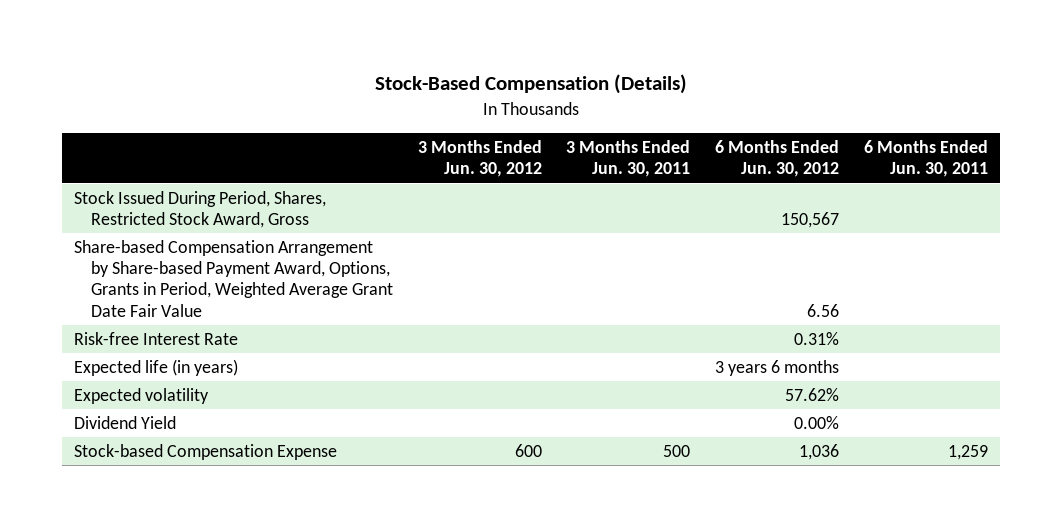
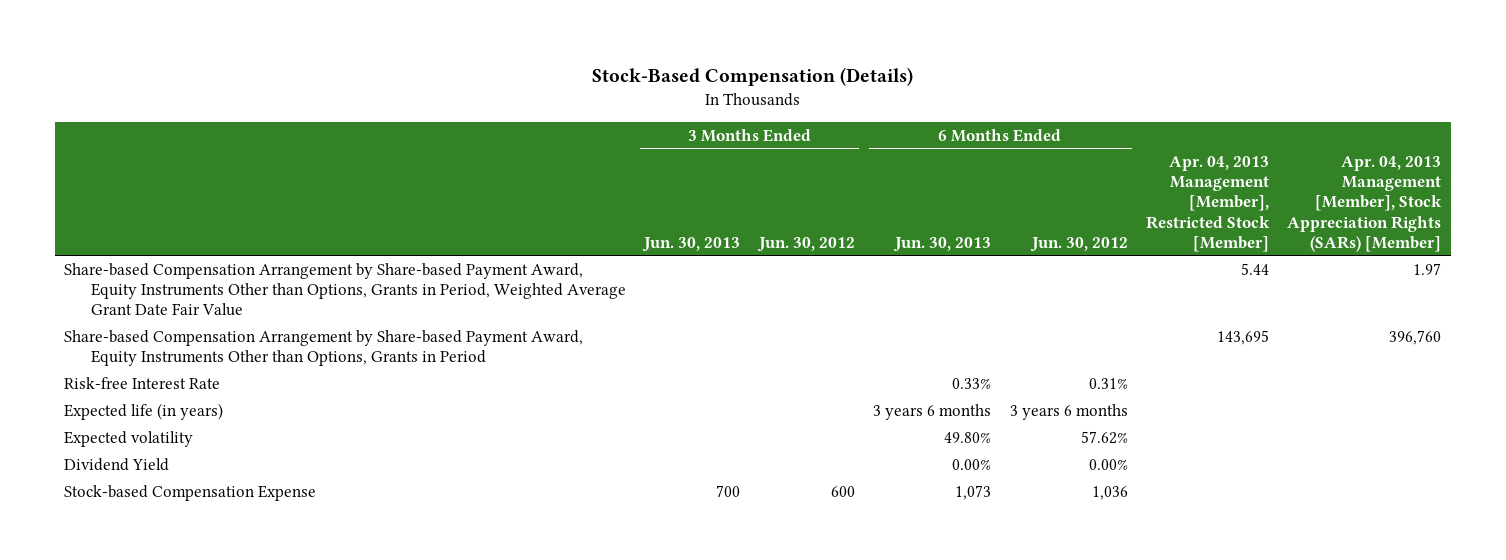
- | 3 Months Ended Jun. 30, 2012 | 3 Months Ended Jun. 30, 2011 | 6 Months Ended Jun. 30, 2012 | 6 Months Ended Jun. 30, 2011
+ | 3 Months Ended Jun. 30, 2013 | 3 Months Ended Jun. 30, 2012 | 6 Months Ended Jun. 30, 2013 | 6 Months Ended Jun. 30, 2012 | Apr. 04, 2013 Management [Member], Restricted Stock [Member] | Apr. 04, 2013 Management [Member], Stock Appreciation Rights (SARs) [Member]
- Stock Issued During Period, Shares, Restricted Stock Award, Gross | | | 150,567 |
- Share-based Compensation Arrangement by Share-based Payment Award, Options, Grants in Period, Weighted Average Grant Date Fair Value | | | 6.56 |
+ Share-based Compensation Arrangement by Share-based Payment Award, Equity Instruments Other than Options, Grants in Period, Weighted Average Grant Date Fair Value | | | | | 5.44 | 1.97
+ Share-based Compensation Arrangement by Share-based Payment Award, Equity Instruments Other than Options, Grants in Period | | | | | 143,695 | 396,760

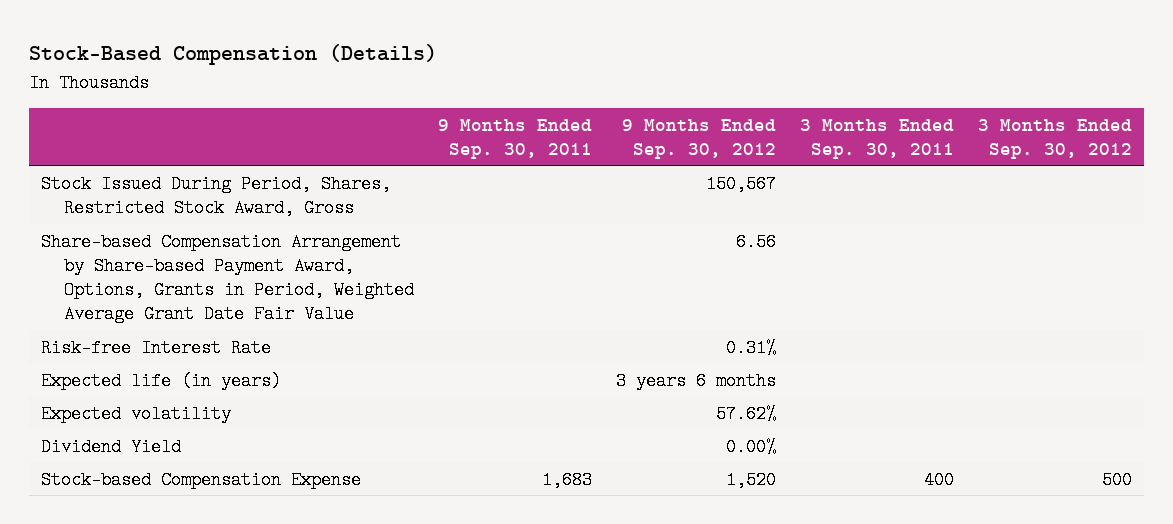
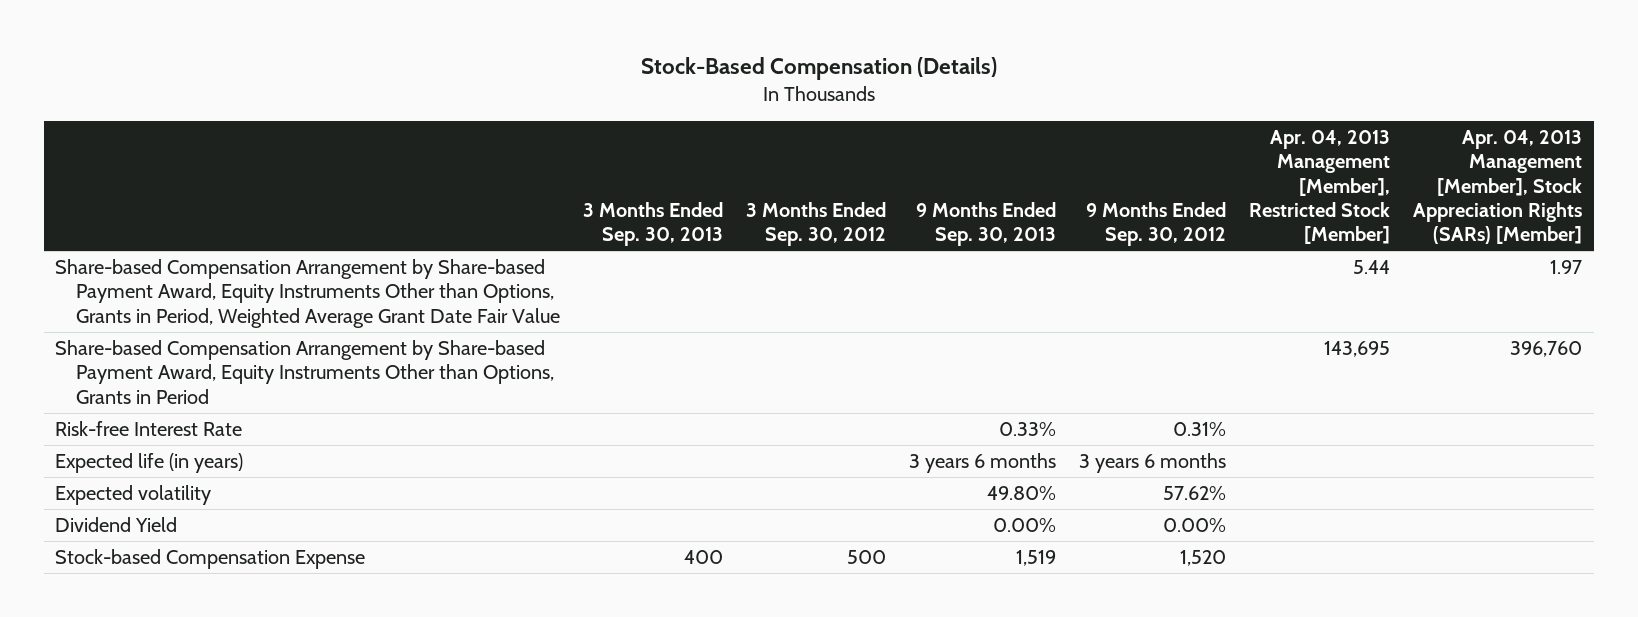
- | 9 Months Ended Sep. 30, 2011 | 9 Months Ended Sep. 30, 2012 | 3 Months Ended Sep. 30, 2011 | 3 Months Ended Sep. 30, 2012
+ | 3 Months Ended Sep. 30, 2013 | 3 Months Ended Sep. 30, 2012 | 9 Months Ended Sep. 30, 2013 | 9 Months Ended Sep. 30, 2012 | Apr. 04, 2013 Management [Member], Restricted Stock [Member] | Apr. 04, 2013 Management [Member], Stock Appreciation Rights (SARs) [Member]
- Stock Issued During Period, Shares, Restricted Stock Award, Gross | | 150,567 | |
- Share-based Compensation Arrangement by Share-based Payment Award, Options, Grants in Period, Weighted Average Grant Date Fair Value | | 6.56 | |
+ Share-based Compensation Arrangement by Share-based Payment Award, Equity Instruments Other than Options, Grants in Period, Weighted Average Grant Date Fair Value | | | | | 5.44 | 1.97
+ Share-based Compensation Arrangement by Share-based Payment Award, Equity Instruments Other than Options, Grants in Period | | | | | 143,695 | 396,760

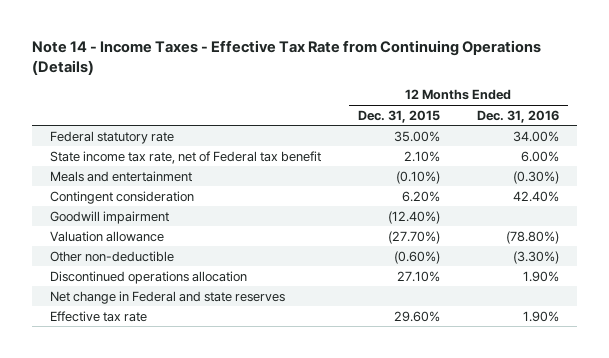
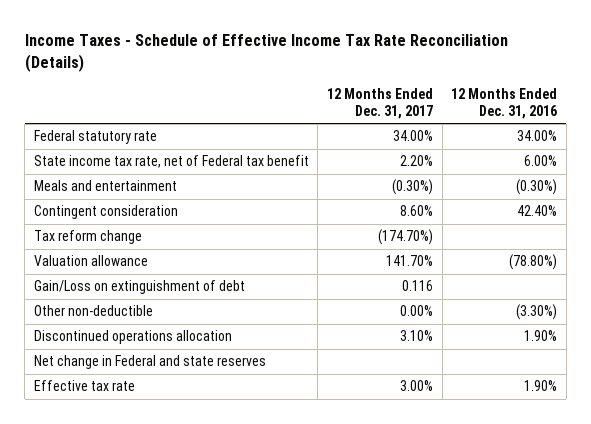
- Note 14 - Income Taxes - Effective Tax Rate from Continuing Operations (Details)
+ Income Taxes - Schedule of Effective Income Tax Rate Reconciliation (Details)
- | 12 Months Ended Dec. 31, 2015 | 12 Months Ended Dec. 31, 2016
+ | 12 Months Ended Dec. 31, 2017 | 12 Months Ended Dec. 31, 2016
- Goodwill impairment | (12.40%) |
+ Tax reform change | (174.70%) |
+ Gain/Loss on extinguishment of debt | 0.116 |

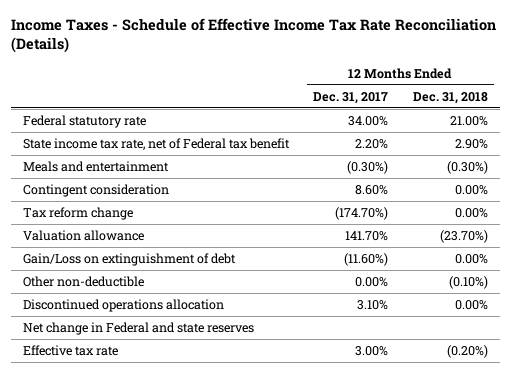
- | 12 Months Ended Dec. 31, 2017 | 12 Months Ended Dec. 31, 2016
+ | 12 Months Ended Dec. 31, 2017 | 12 Months Ended Dec. 31, 2018
- Gain/Loss on extinguishment of debt | 0.116 |
+ Gain/Loss on extinguishment of debt | (11.60%) | 0.00%

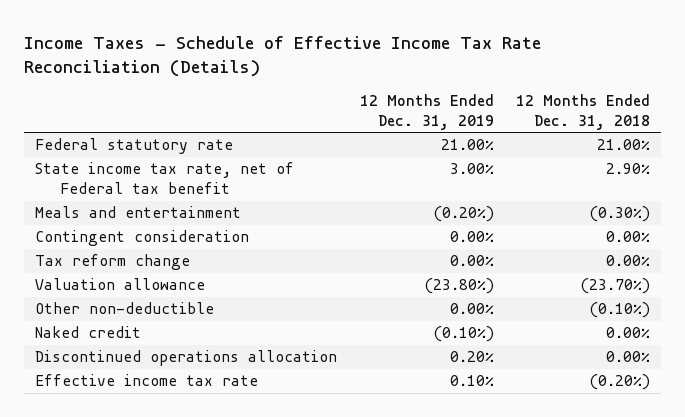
- | 12 Months Ended Dec. 31, 2017 | 12 Months Ended Dec. 31, 2018
+ | 12 Months Ended Dec. 31, 2019 | 12 Months Ended Dec. 31, 2018
- Gain/Loss on extinguishment of debt | (11.60%) | 0.00%
+ Naked credit | (0.10%) | 0.00%
- Net change in Federal and state reserves
- Effective tax rate | 3.00% | (0.20%)
+ Effective income tax rate | 0.10% | (0.20%)

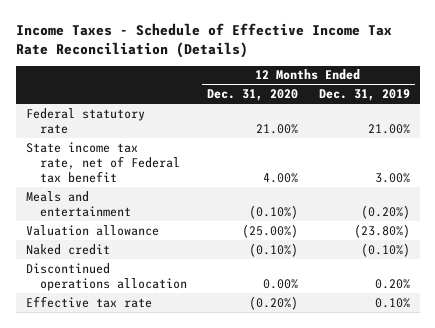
- | 12 Months Ended Dec. 31, 2019 | 12 Months Ended Dec. 31, 2018
+ | 12 Months Ended Dec. 31, 2020 | 12 Months Ended Dec. 31, 2019
- Contingent consideration | 0.00% | 0.00%
- Tax reform change | 0.00% | 0.00%
- Other non-deductible | 0.00% | (0.10%)
- Effective income tax rate | 0.10% | (0.20%)
+ Effective tax rate | (0.20%) | 0.10%

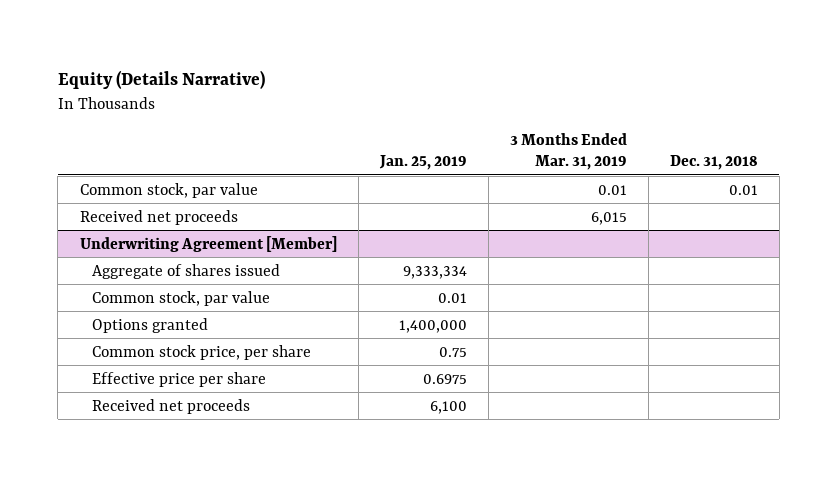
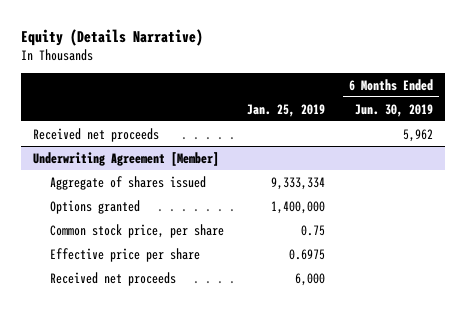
- | Jan. 25, 2019 | 3 Months Ended Mar. 31, 2019 | Dec. 31, 2018
+ | Jan. 25, 2019 | 6 Months Ended Jun. 30, 2019
- Common stock, par value | | 0.01 | 0.01
@ Underwriting Agreement [Member]
- Common stock, par value | 0.01 | |
- Received net proceeds | 6,100 | |
+ Received net proceeds | 6,000 |

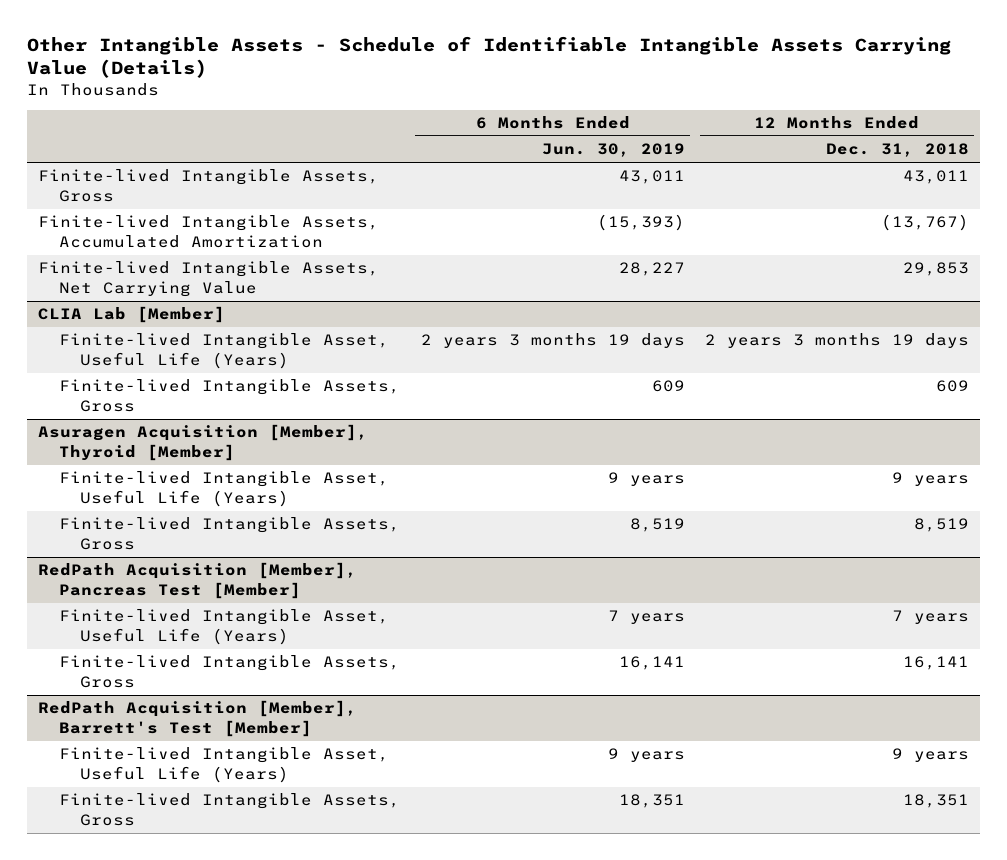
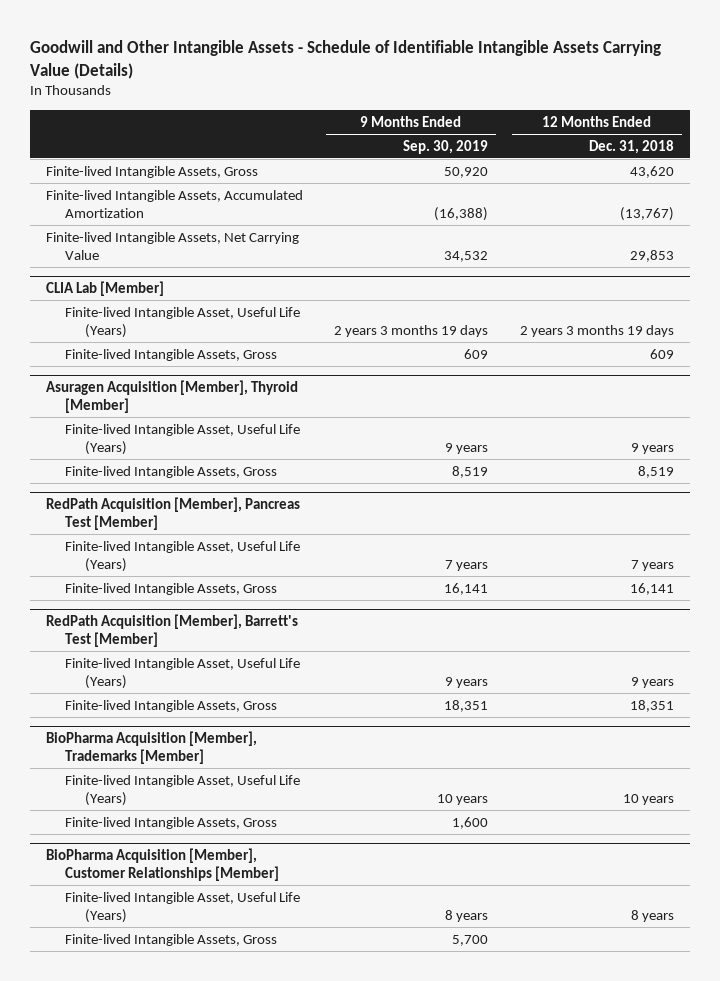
- Other Intangible Assets - Schedule of Identifiable Intangible Assets Carrying Value (Details)
+ Goodwill and Other Intangible Assets - Schedule of Identifiable Intangible Assets Carrying Value (Details)
- | 6 Months Ended Jun. 30, 2019 | 12 Months Ended Dec. 31, 2018
+ | 9 Months Ended Sep. 30, 2019 | 12 Months Ended Dec. 31, 2018
- Finite-lived Intangible Assets, Gross | 43,011 | 43,011
+ Finite-lived Intangible Assets, Gross | 50,920 | 43,620
+ BioPharma Acquisition [Member], Trademarks [Member]
+ Finite-lived Intangible Asset, Useful Life (Years) | 10 years | 10 years
+ Finite-lived Intangible Assets, Gross | 1,600 |
+ BioPharma Acquisition [Member], Customer Relationships [Member]
+ Finite-lived Intangible Asset, Useful Life (Years) | 8 years | 8 years
+ Finite-lived Intangible Assets, Gross | 5,700 |

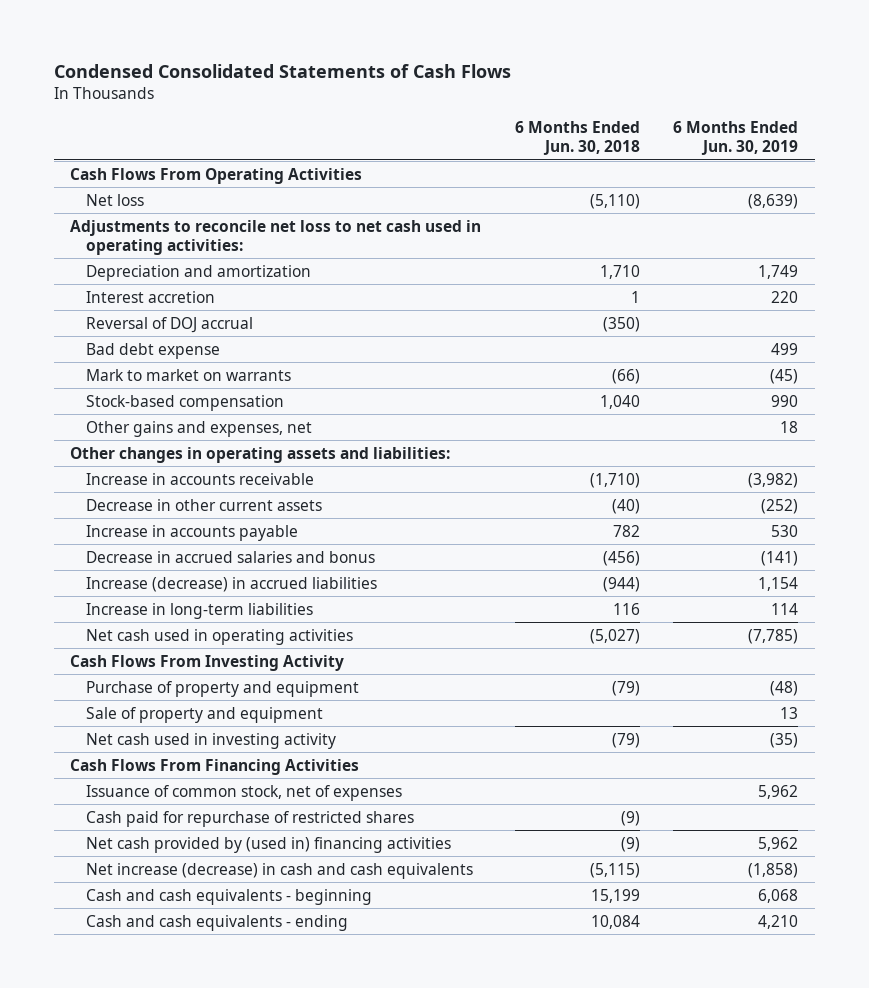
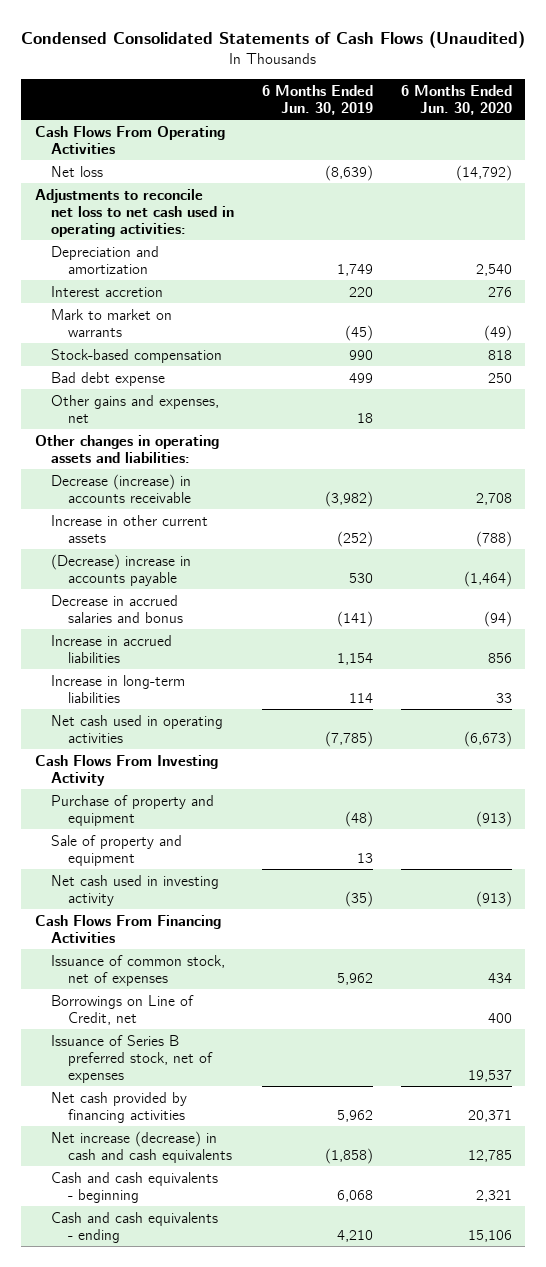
- Condensed Consolidated Statements of Cash Flows
+ Condensed Consolidated Statements of Cash Flows (Unaudited)
- | 6 Months Ended Jun. 30, 2018 | 6 Months Ended Jun. 30, 2019
+ | 6 Months Ended Jun. 30, 2019 | 6 Months Ended Jun. 30, 2020
- Reversal of DOJ accrual | (350) |
moved down: Bad debt expense | 499 | 250
- Increase in accounts receivable | (1,710) | (3,982)
- Decrease in other current assets | (40) | (252)
- Increase in accounts payable | 782 | 530
+ Decrease (increase) in accounts receivable | (3,982) | 2,708
+ Increase in other current assets | (252) | (788)
+ (Decrease) increase in accounts payable | 530 | (1,464)
- Increase (decrease) in accrued liabilities | (944) | 1,154
+ Increase in accrued liabilities | 1,154 | 856
- Cash paid for repurchase of restricted shares | (9) |
- Net cash provided by (used in) financing activities | (9) | 5,962
+ Borrowings on Line of Credit, net | | 400
+ Issuance of Series B preferred stock, net of expenses | | 19,537
+ Net cash provided by financing activities | 5,962 | 20,371

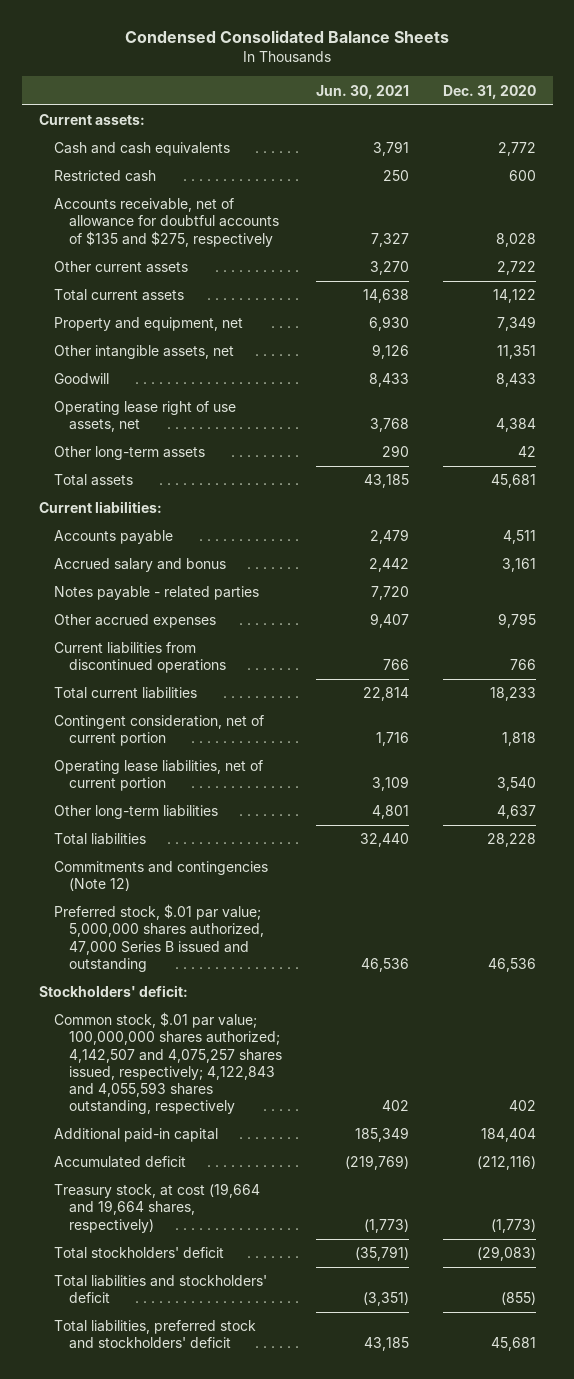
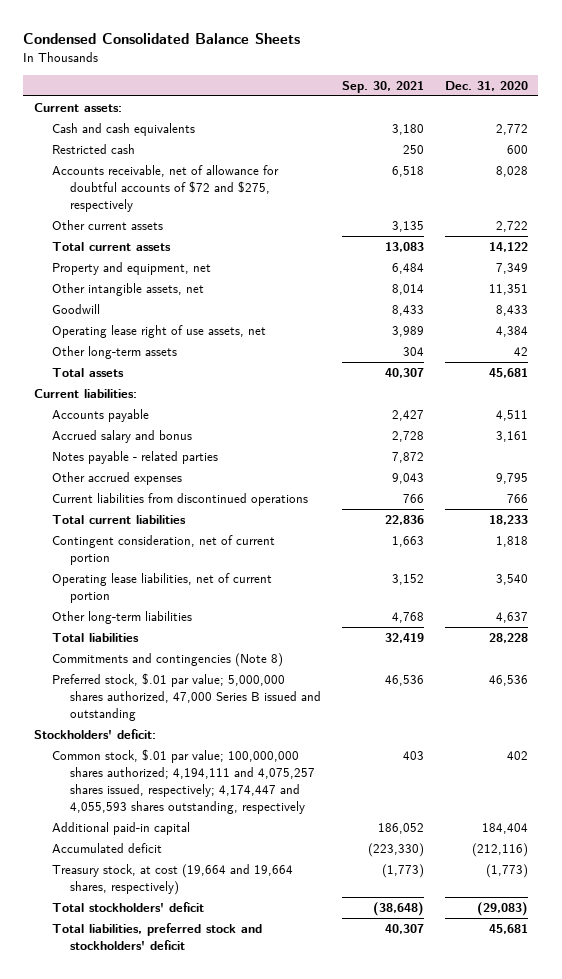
- | Jun. 30, 2021 | Dec. 31, 2020
+ | Sep. 30, 2021 | Dec. 31, 2020
- Accounts receivable, net of allowance for doubtful accounts of $135 and $275, respectively | 7,327 | 8,028
+ Accounts receivable, net of allowance for doubtful accounts of $72 and $275, respectively | 6,518 | 8,028
- Commitments and contingencies (Note 12)
+ Commitments and contingencies (Note 8)
- Common stock, $.01 par value; 100,000,000 shares authorized; 4,142,507 and 4,075,257 shares issued, respectively; 4,122,843 and 4,055,593 shares outstanding, respectively | 402 | 402
+ Common stock, $.01 par value; 100,000,000 shares authorized; 4,194,111 and 4,075,257 shares issued, respectively; 4,174,447 and 4,055,593 shares outstanding, respectively | 403 | 402
- Total liabilities and stockholders' deficit | (3,351) | (855)

